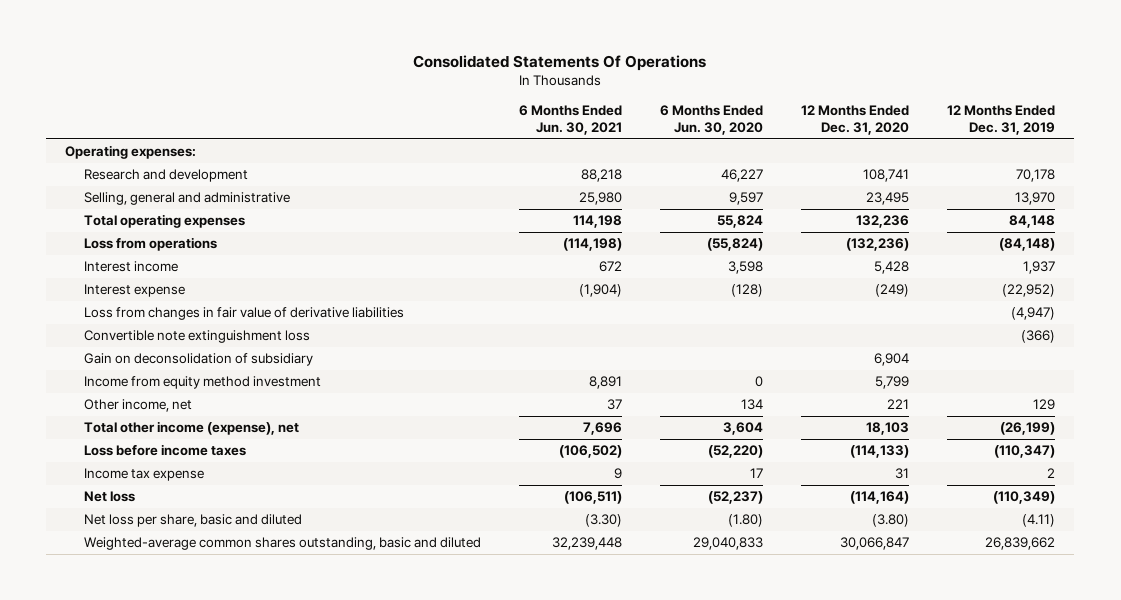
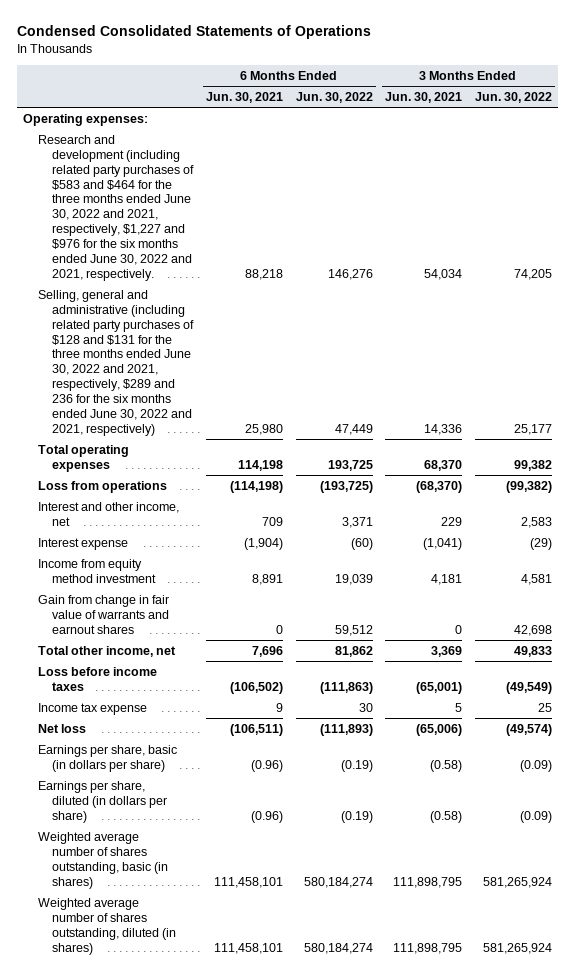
- Consolidated Statements Of Operations
+ Condensed Consolidated Statements of Operations
- | 6 Months Ended Jun. 30, 2021 | 6 Months Ended Jun. 30, 2020 | 12 Months Ended Dec. 31, 2020 | 12 Months Ended Dec. 31, 2019
+ | 6 Months Ended Jun. 30, 2021 | 6 Months Ended Jun. 30, 2022 | 3 Months Ended Jun. 30, 2021 | 3 Months Ended Jun. 30, 2022
- Research and development | 88,218 | 46,227 | 108,741 | 70,178
- Selling, general and administrative | 25,980 | 9,597 | 23,495 | 13,970
+ Research and development (including related party purchases of $583 and $464 for the three months ended June 30, 2022 and 2021, respectively, $1,227 and $976 for the six months ended June 30, 2022 and 2021, respectively. | 88,218 | 146,276 | 54,034 | 74,205
+ Selling, general and administrative (including related party purchases of $128 and $131 for the three months ended June 30, 2022 and 2021, respectively, $289 and 236 for the six months ended June 30, 2022 and 2021, respectively) | 25,980 | 47,449 | 14,336 | 25,177
- Interest income | 672 | 3,598 | 5,428 | 1,937
+ Interest and other income, net | 709 | 3,371 | 229 | 2,583
- Loss from changes in fair value of derivative liabilities | | | | (4,947)
- Convertible note extinguishment loss | | | | (366)
- Gain on deconsolidation of subsidiary | | | 6,904 |
- Other income, net | 37 | 134 | 221 | 129
- Total other income (expense), net | 7,696 | 3,604 | 18,103 | (26,199)
+ Gain from change in fair value of warrants and earnout shares | 0 | 59,512 | 0 | 42,698
+ Total other income, net | 7,696 | 81,862 | 3,369 | 49,833
- Net loss per share, basic and diluted | (3.30) | (1.80) | (3.80) | (4.11)
- Weighted-average common shares outstanding, basic and diluted | 32,239,448 | 29,040,833 | 30,066,847 | 26,839,662
+ Earnings per share, basic (in dollars per share) | (0.96) | (0.19) | (0.58) | (0.09)
+ Earnings per share, diluted (in dollars per share) | (0.96) | (0.19) | (0.58) | (0.09)
+ Weighted average number of shares outstanding, basic (in shares) | 111,458,101 | 580,184,274 | 111,898,795 | 581,265,924
+ Weighted average number of shares outstanding, diluted (in shares) | 111,458,101 | 580,184,274 | 111,898,795 | 581,265,924

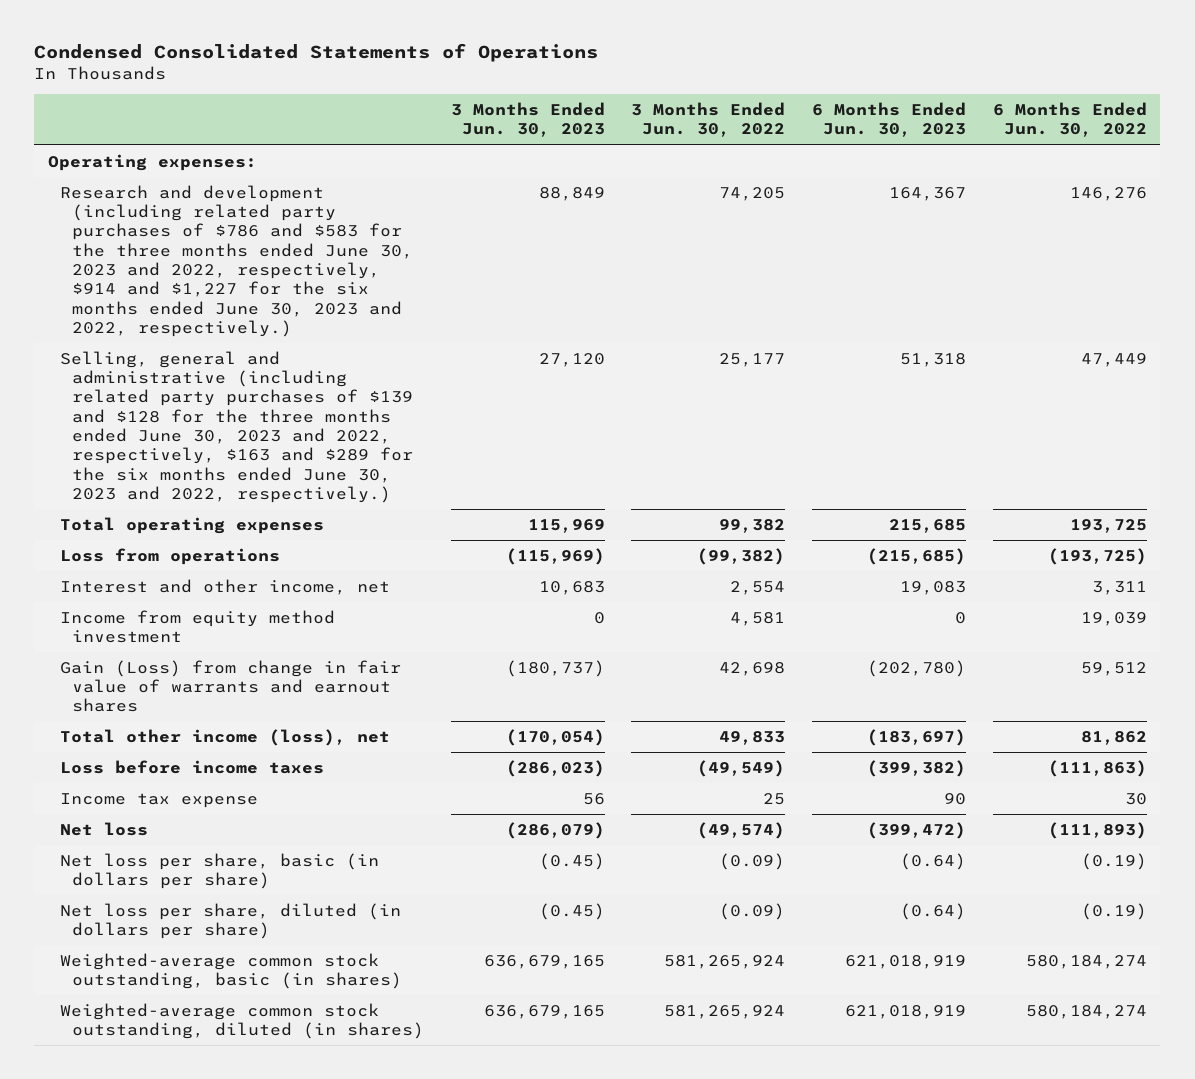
- | 6 Months Ended Jun. 30, 2021 | 6 Months Ended Jun. 30, 2022 | 3 Months Ended Jun. 30, 2021 | 3 Months Ended Jun. 30, 2022
+ | 3 Months Ended Jun. 30, 2023 | 3 Months Ended Jun. 30, 2022 | 6 Months Ended Jun. 30, 2023 | 6 Months Ended Jun. 30, 2022
- Research and development (including related party purchases of $583 and $464 for the three months ended June 30, 2022 and 2021, respectively, $1,227 and $976 for the six months ended June 30, 2022 and 2021, respectively. | 88,218 | 146,276 | 54,034 | 74,205
- Selling, general and administrative (including related party purchases of $128 and $131 for the three months ended June 30, 2022 and 2021, respectively, $289 and 236 for the six months ended June 30, 2022 and 2021, respectively) | 25,980 | 47,449 | 14,336 | 25,177
+ Research and development (including related party purchases of $786 and $583 for the three months ended June 30, 2023 and 2022, respectively, $914 and $1,227 for the six months ended June 30, 2023 and 2022, respectively.) | 88,849 | 74,205 | 164,367 | 146,276
+ Selling, general and administrative (including related party purchases of $139 and $128 for the three months ended June 30, 2023 and 2022, respectively, $163 and $289 for the six months ended June 30, 2023 and 2022, respectively.) | 27,120 | 25,177 | 51,318 | 47,449
- Interest and other income, net | 709 | 3,371 | 229 | 2,583
- Interest expense | (1,904) | (60) | (1,041) | (29)
+ Interest and other income, net | 10,683 | 2,554 | 19,083 | 3,311
- Gain from change in fair value of warrants and earnout shares | 0 | 59,512 | 0 | 42,698
- Total other income, net | 7,696 | 81,862 | 3,369 | 49,833
+ Gain (Loss) from change in fair value of warrants and earnout shares | (180,737) | 42,698 | (202,780) | 59,512
+ Total other income (loss), net | (170,054) | 49,833 | (183,697) | 81,862
- Earnings per share, basic (in dollars per share) | (0.96) | (0.19) | (0.58) | (0.09)
- Earnings per share, diluted (in dollars per share) | (0.96) | (0.19) | (0.58) | (0.09)
- Weighted average number of shares outstanding, basic (in shares) | 111,458,101 | 580,184,274 | 111,898,795 | 581,265,924
- Weighted average number of shares outstanding, diluted (in shares) | 111,458,101 | 580,184,274 | 111,898,795 | 581,265,924
+ Net loss per share, basic (in dollars per share) | (0.45) | (0.09) | (0.64) | (0.19)
+ Net loss per share, diluted (in dollars per share) | (0.45) | (0.09) | (0.64) | (0.19)
+ Weighted-average common stock outstanding, basic (in shares) | 636,679,165 | 581,265,924 | 621,018,919 | 580,184,274
+ Weighted-average common stock outstanding, diluted (in shares) | 636,679,165 | 581,265,924 | 621,018,919 | 580,184,274

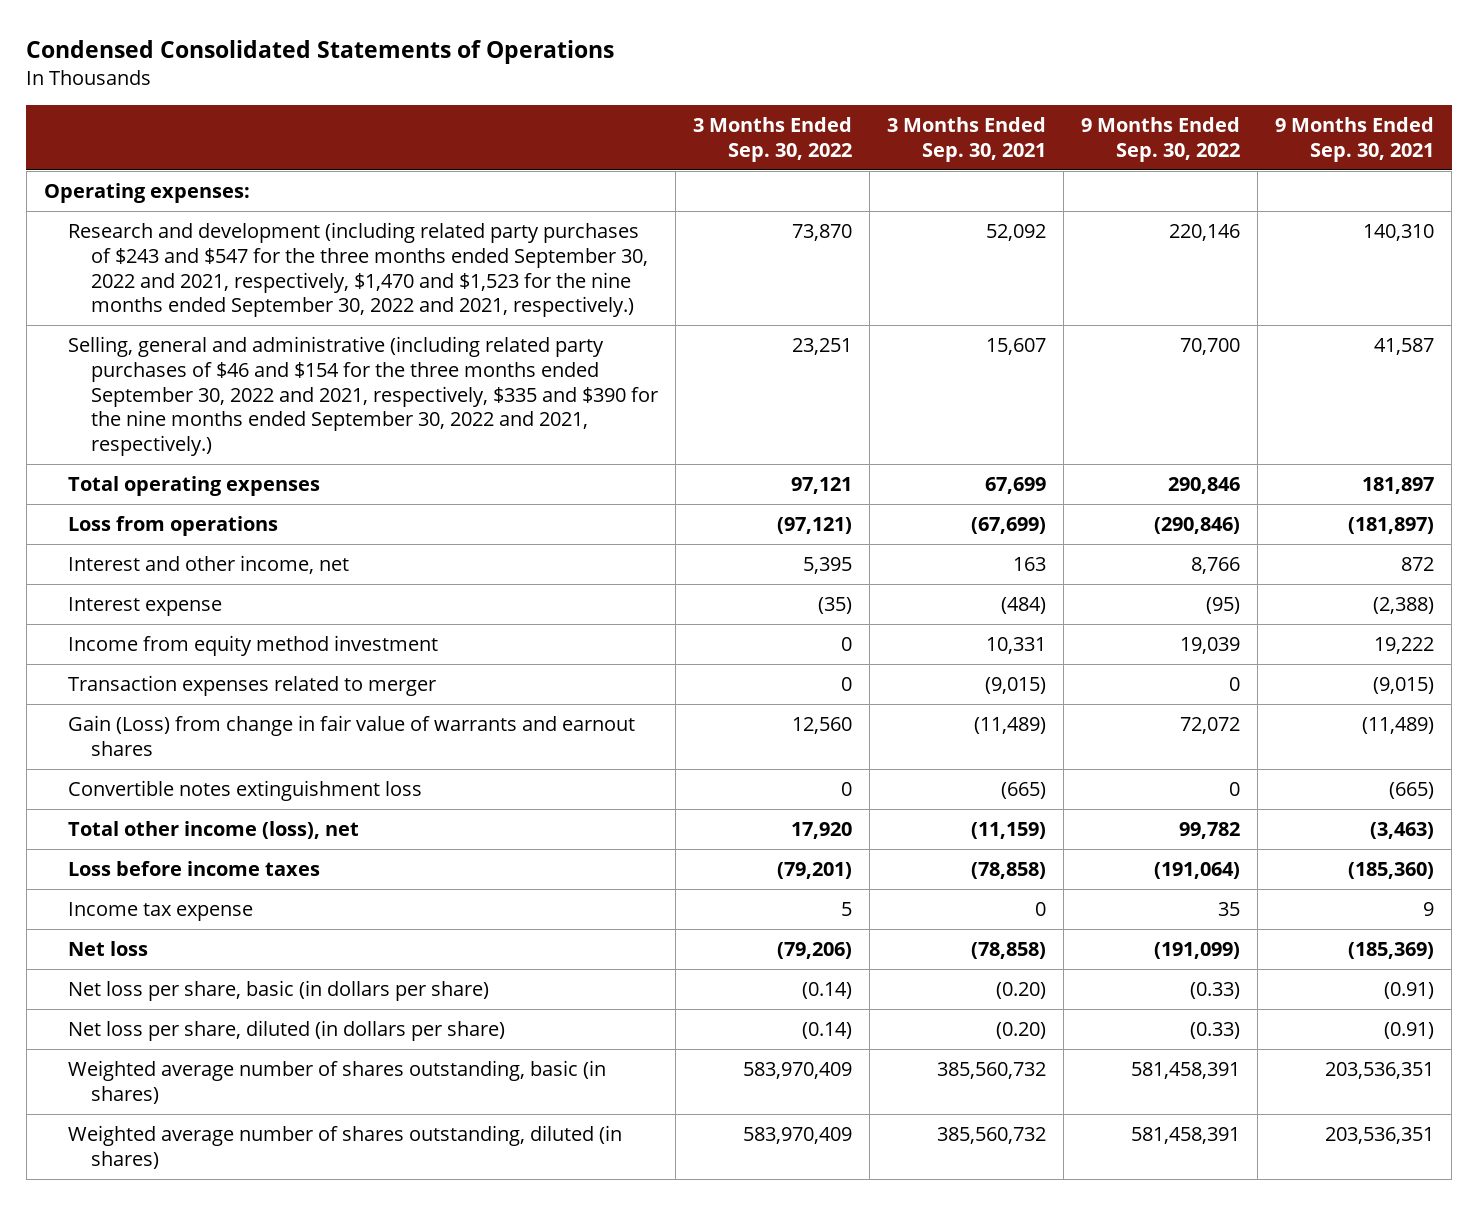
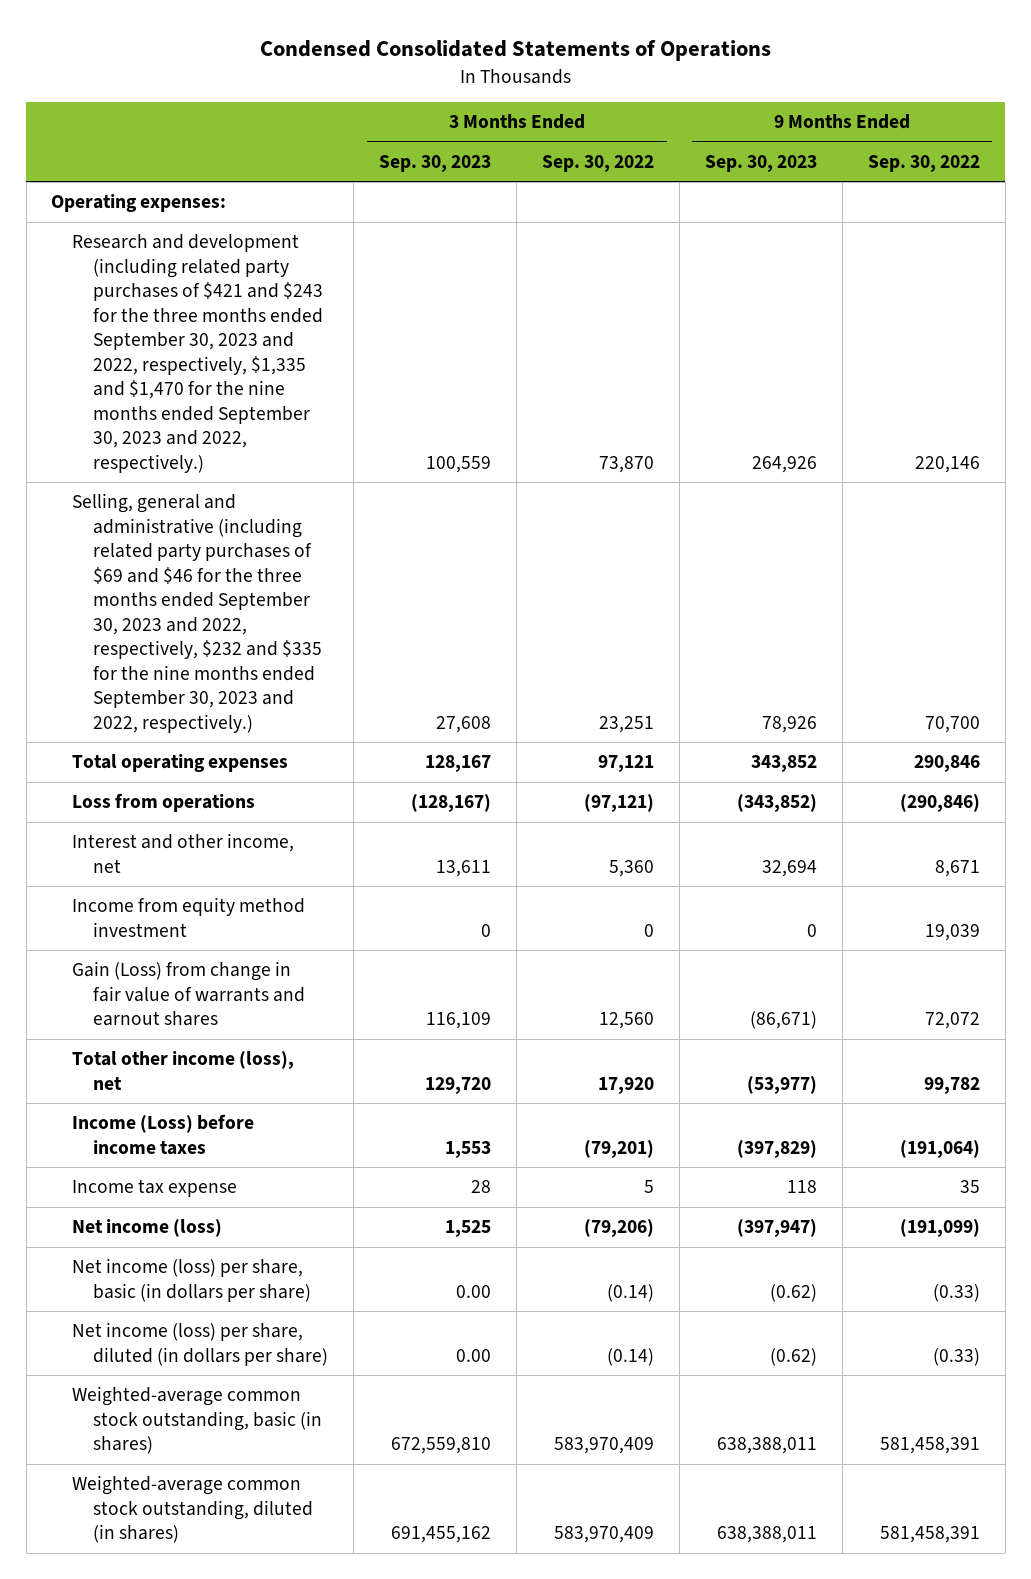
- | 3 Months Ended Sep. 30, 2022 | 3 Months Ended Sep. 30, 2021 | 9 Months Ended Sep. 30, 2022 | 9 Months Ended Sep. 30, 2021
+ | 3 Months Ended Sep. 30, 2023 | 3 Months Ended Sep. 30, 2022 | 9 Months Ended Sep. 30, 2023 | 9 Months Ended Sep. 30, 2022
- Research and development (including related party purchases of $243 and $547 for the three months ended September 30, 2022 and 2021, respectively, $1,470 and $1,523 for the nine months ended September 30, 2022 and 2021, respectively.) | 73,870 | 52,092 | 220,146 | 140,310
- Selling, general and administrative (including related party purchases of $46 and $154 for the three months ended September 30, 2022 and 2021, respectively, $335 and $390 for the nine months ended September 30, 2022 and 2021, respectively.) | 23,251 | 15,607 | 70,700 | 41,587
+ Research and development (including related party purchases of $421 and $243 for the three months ended September 30, 2023 and 2022, respectively, $1,335 and $1,470 for the nine months ended September 30, 2023 and 2022, respectively.) | 100,559 | 73,870 | 264,926 | 220,146
+ Selling, general and administrative (including related party purchases of $69 and $46 for the three months ended September 30, 2023 and 2022, respectively, $232 and $335 for the nine months ended September 30, 2023 and 2022, respectively.) | 27,608 | 23,251 | 78,926 | 70,700
- Interest and other income, net | 5,395 | 163 | 8,766 | 872
- Interest expense | (35) | (484) | (95) | (2,388)
+ Interest and other income, net | 13,611 | 5,360 | 32,694 | 8,671
- Transaction expenses related to merger | 0 | (9,015) | 0 | (9,015)
- Convertible notes extinguishment loss | 0 | (665) | 0 | (665)
- Loss before income taxes | (79,201) | (78,858) | (191,064) | (185,360)
+ Income (Loss) before income taxes | 1,553 | (79,201) | (397,829) | (191,064)
- Net loss | (79,206) | (78,858) | (191,099) | (185,369)
- Net loss per share, basic (in dollars per share) | (0.14) | (0.20) | (0.33) | (0.91)
- Net loss per share, diluted (in dollars per share) | (0.14) | (0.20) | (0.33) | (0.91)
- Weighted average number of shares outstanding, basic (in shares) | 583,970,409 | 385,560,732 | 581,458,391 | 203,536,351
- Weighted average number of shares outstanding, diluted (in shares) | 583,970,409 | 385,560,732 | 581,458,391 | 203,536,351
+ Net income (loss) | 1,525 | (79,206) | (397,947) | (191,099)
+ Net income (loss) per share, basic (in dollars per share) | 0.00 | (0.14) | (0.62) | (0.33)
+ Net income (loss) per share, diluted (in dollars per share) | 0.00 | (0.14) | (0.62) | (0.33)
+ Weighted-average common stock outstanding, basic (in shares) | 672,559,810 | 583,970,409 | 638,388,011 | 581,458,391
+ Weighted-average common stock outstanding, diluted (in shares) | 691,455,162 | 583,970,409 | 638,388,011 | 581,458,391

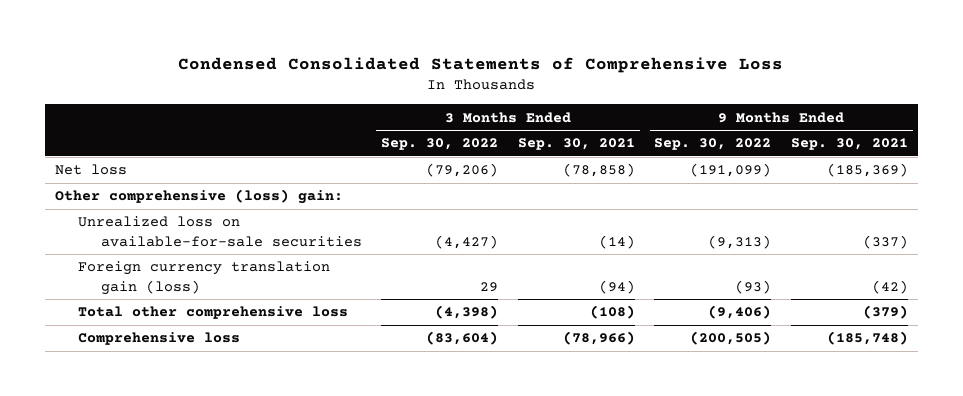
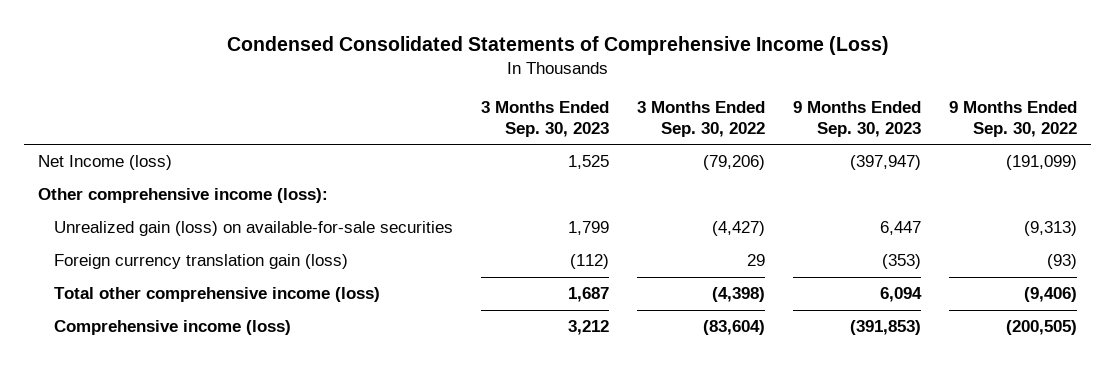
- Condensed Consolidated Statements of Comprehensive Loss
+ Condensed Consolidated Statements of Comprehensive Income (Loss)
- | 3 Months Ended Sep. 30, 2022 | 3 Months Ended Sep. 30, 2021 | 9 Months Ended Sep. 30, 2022 | 9 Months Ended Sep. 30, 2021
+ | 3 Months Ended Sep. 30, 2023 | 3 Months Ended Sep. 30, 2022 | 9 Months Ended Sep. 30, 2023 | 9 Months Ended Sep. 30, 2022
- Net loss | (79,206) | (78,858) | (191,099) | (185,369)
- Other comprehensive (loss) gain:
- Unrealized loss on available-for-sale securities | (4,427) | (14) | (9,313) | (337)
+ Net Income (loss) | 1,525 | (79,206) | (397,947) | (191,099)
+ Other comprehensive income (loss):
+ Unrealized gain (loss) on available-for-sale securities | 1,799 | (4,427) | 6,447 | (9,313)
- Total other comprehensive loss | (4,398) | (108) | (9,406) | (379)
- Comprehensive loss | (83,604) | (78,966) | (200,505) | (185,748)
+ Total other comprehensive income (loss) | 1,687 | (4,398) | 6,094 | (9,406)
+ Comprehensive income (loss) | 3,212 | (83,604) | (391,853) | (200,505)

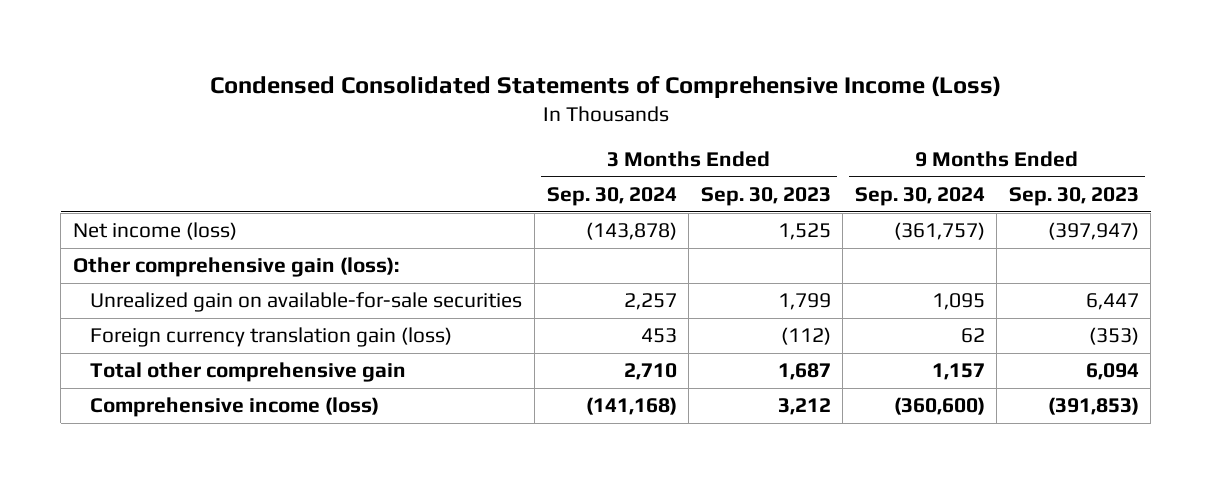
- | 3 Months Ended Sep. 30, 2023 | 3 Months Ended Sep. 30, 2022 | 9 Months Ended Sep. 30, 2023 | 9 Months Ended Sep. 30, 2022
+ | 3 Months Ended Sep. 30, 2024 | 3 Months Ended Sep. 30, 2023 | 9 Months Ended Sep. 30, 2024 | 9 Months Ended Sep. 30, 2023
- Net Income (loss) | 1,525 | (79,206) | (397,947) | (191,099)
- Other comprehensive income (loss):
- Unrealized gain (loss) on available-for-sale securities | 1,799 | (4,427) | 6,447 | (9,313)
+ Net income (loss) | (143,878) | 1,525 | (361,757) | (397,947)
+ Other comprehensive gain (loss):
+ Unrealized gain on available-for-sale securities | 2,257 | 1,799 | 1,095 | 6,447
- Total other comprehensive income (loss) | 1,687 | (4,398) | 6,094 | (9,406)
+ Total other comprehensive gain | 2,710 | 1,687 | 1,157 | 6,094

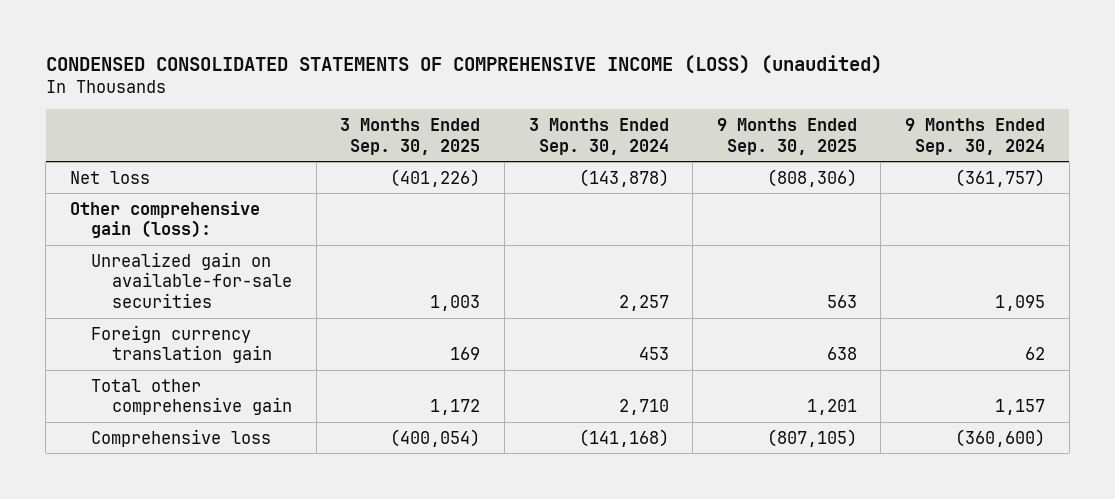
- Condensed Consolidated Statements of Comprehensive Income (Loss)
+ CONDENSED CONSOLIDATED STATEMENTS OF COMPREHENSIVE INCOME (LOSS) (unaudited)
- | 3 Months Ended Sep. 30, 2024 | 3 Months Ended Sep. 30, 2023 | 9 Months Ended Sep. 30, 2024 | 9 Months Ended Sep. 30, 2023
+ | 3 Months Ended Sep. 30, 2025 | 3 Months Ended Sep. 30, 2024 | 9 Months Ended Sep. 30, 2025 | 9 Months Ended Sep. 30, 2024
- Net income (loss) | (143,878) | 1,525 | (361,757) | (397,947)
+ Net loss | (401,226) | (143,878) | (808,306) | (361,757)
- Foreign currency translation gain (loss) | 453 | (112) | 62 | (353)
+ Foreign currency translation gain | 169 | 453 | 638 | 62
- Comprehensive income (loss) | (141,168) | 3,212 | (360,600) | (391,853)
+ Comprehensive loss | (400,054) | (141,168) | (807,105) | (360,600)

